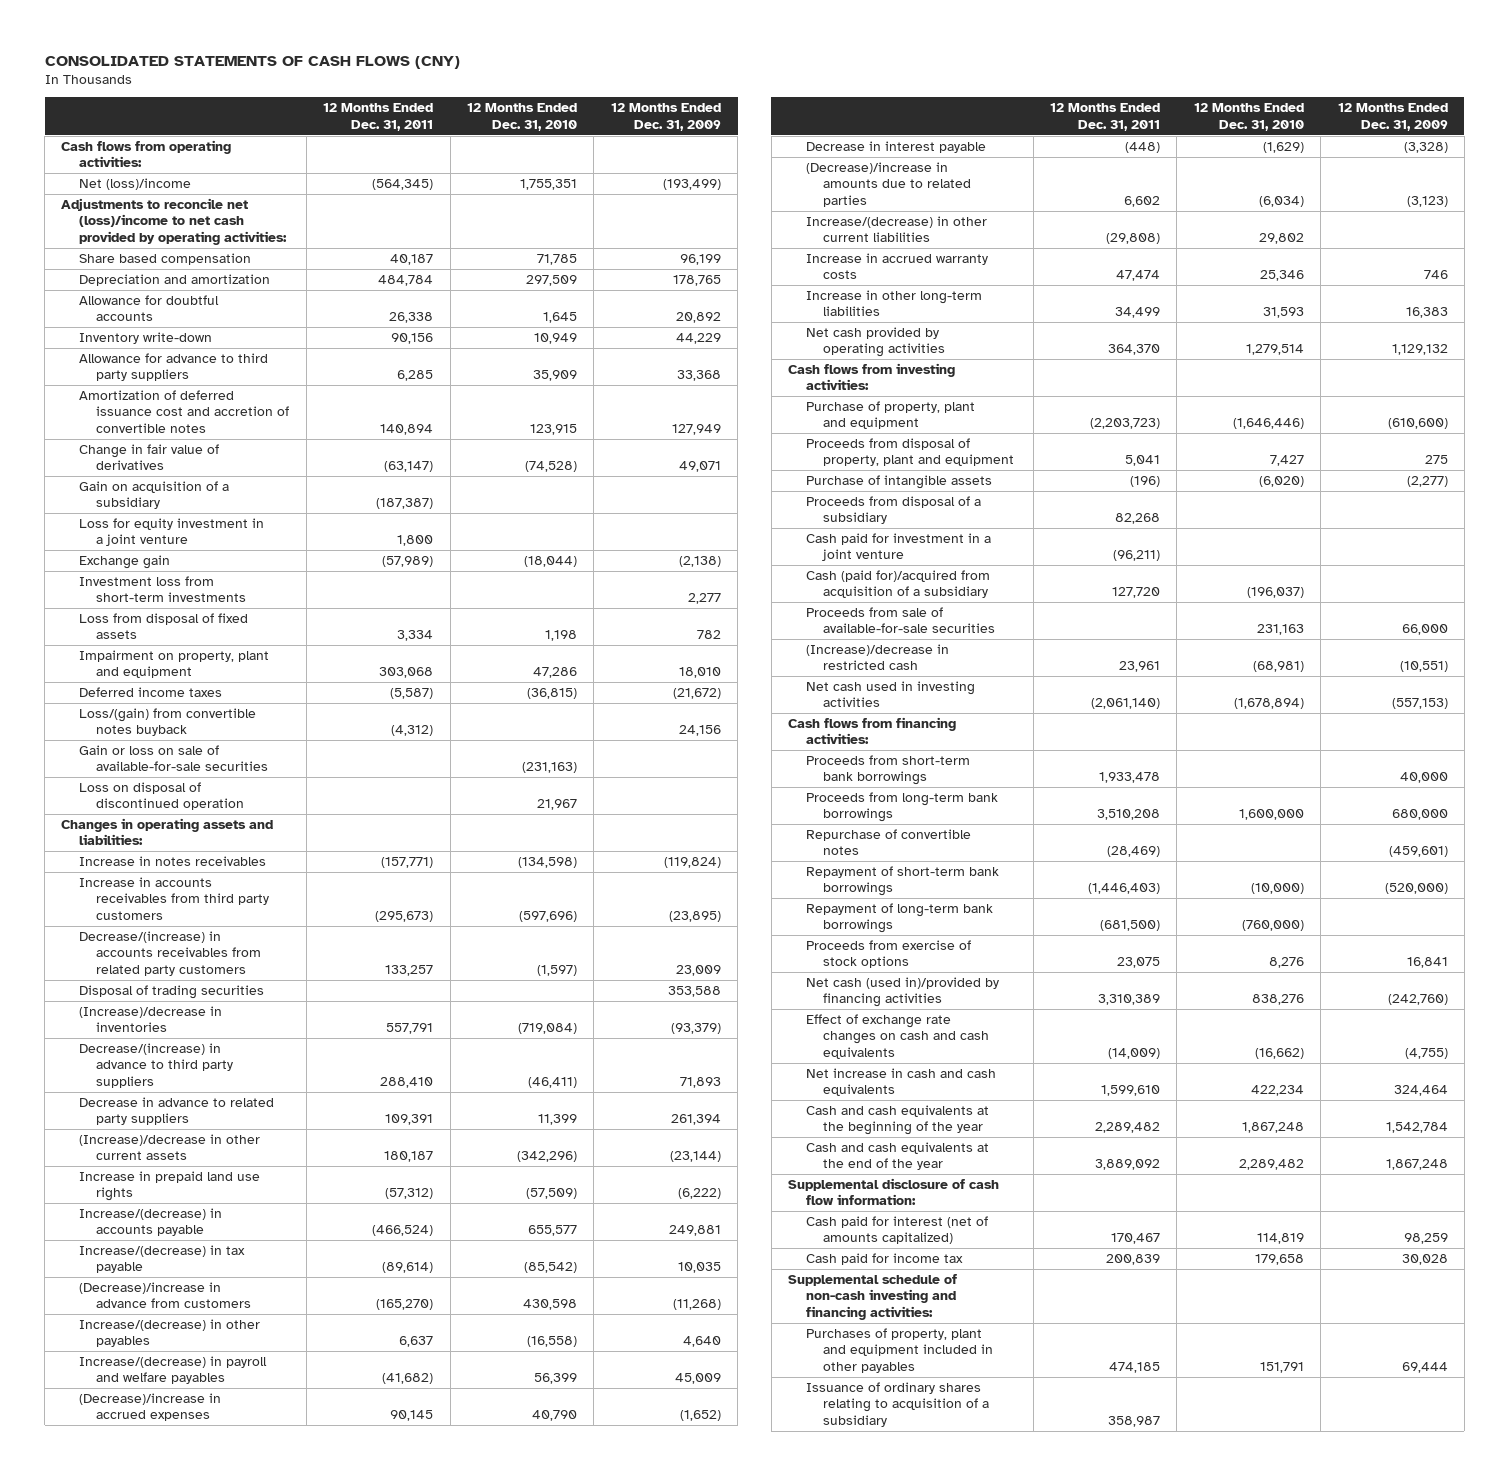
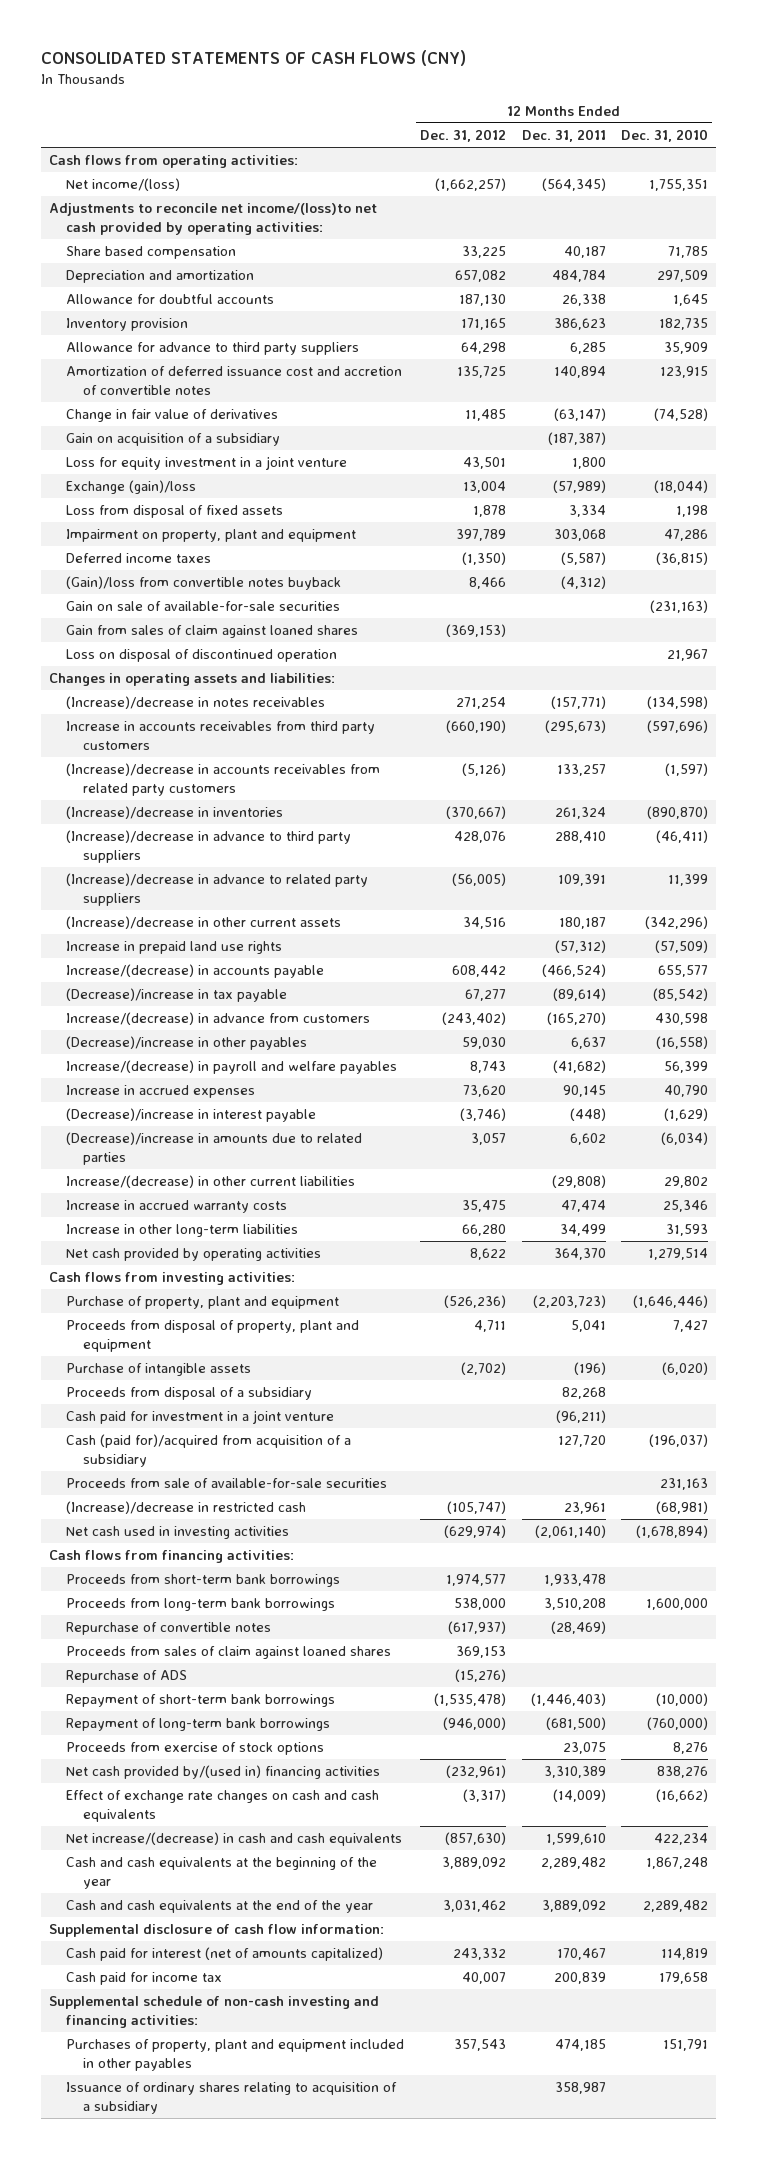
- | 12 Months Ended Dec. 31, 2011 | 12 Months Ended Dec. 31, 2010 | 12 Months Ended Dec. 31, 2009
+ | 12 Months Ended Dec. 31, 2012 | 12 Months Ended Dec. 31, 2011 | 12 Months Ended Dec. 31, 2010
- Net (loss)/income | (564,345) | 1,755,351 | (193,499)
- Adjustments to reconcile net (loss)/income to net cash provided by operating activities:
+ Net income/(loss) | (1,662,257) | (564,345) | 1,755,351
+ Adjustments to reconcile net income/(loss)to net cash provided by operating activities:
- Inventory write-down | 90,156 | 10,949 | 44,229
+ Inventory provision | 171,165 | 386,623 | 182,735
- Exchange gain | (57,989) | (18,044) | (2,138)
- Investment loss from short-term investments | | | 2,277
+ Exchange (gain)/loss | 13,004 | (57,989) | (18,044)
- Loss/(gain) from convertible notes buyback | (4,312) | | 24,156
- Gain or loss on sale of available-for-sale securities | | (231,163) |
+ (Gain)/loss from convertible notes buyback | 8,466 | (4,312) |
+ Gain on sale of available-for-sale securities | | | (231,163)
+ Gain from sales of claim against loaned shares | (369,153) | |
- Increase in notes receivables | (157,771) | (134,598) | (119,824)
+ (Increase)/decrease in notes receivables | 271,254 | (157,771) | (134,598)
- Decrease/(increase) in accounts receivables from related party customers | 133,257 | (1,597) | 23,009
- Disposal of trading securities | | | 353,588
- (Increase)/decrease in inventories | 557,791 | (719,084) | (93,379)
- Decrease/(increase) in advance to third party suppliers | 288,410 | (46,411) | 71,893
- Decrease in advance to related party suppliers | 109,391 | 11,399 | 261,394
+ (Increase)/decrease in accounts receivables from related party customers | (5,126) | 133,257 | (1,597)
+ (Increase)/decrease in inventories | (370,667) | 261,324 | (890,870)
+ (Increase)/decrease in advance to third party suppliers | 428,076 | 288,410 | (46,411)
+ (Increase)/decrease in advance to related party suppliers | (56,005) | 109,391 | 11,399
- Increase/(decrease) in tax payable | (89,614) | (85,542) | 10,035
- (Decrease)/increase in advance from customers | (165,270) | 430,598 | (11,268)
- Increase/(decrease) in other payables | 6,637 | (16,558) | 4,640
+ (Decrease)/increase in tax payable | 67,277 | (89,614) | (85,542)
+ Increase/(decrease) in advance from customers | (243,402) | (165,270) | 430,598
+ (Decrease)/increase in other payables | 59,030 | 6,637 | (16,558)
- (Decrease)/increase in accrued expenses | 90,145 | 40,790 | (1,652)
- Decrease in interest payable | (448) | (1,629) | (3,328)
+ Increase in accrued expenses | 73,620 | 90,145 | 40,790
+ (Decrease)/increase in interest payable | (3,746) | (448) | (1,629)
+ Proceeds from sales of claim against loaned shares | 369,153 | |
+ Repurchase of ADS | (15,276) | |
- Net cash (used in)/provided by financing activities | 3,310,389 | 838,276 | (242,760)
+ Net cash provided by/(used in) financing activities | (232,961) | 3,310,389 | 838,276
- Net increase in cash and cash equivalents | 1,599,610 | 422,234 | 324,464
+ Net increase/(decrease) in cash and cash equivalents | (857,630) | 1,599,610 | 422,234

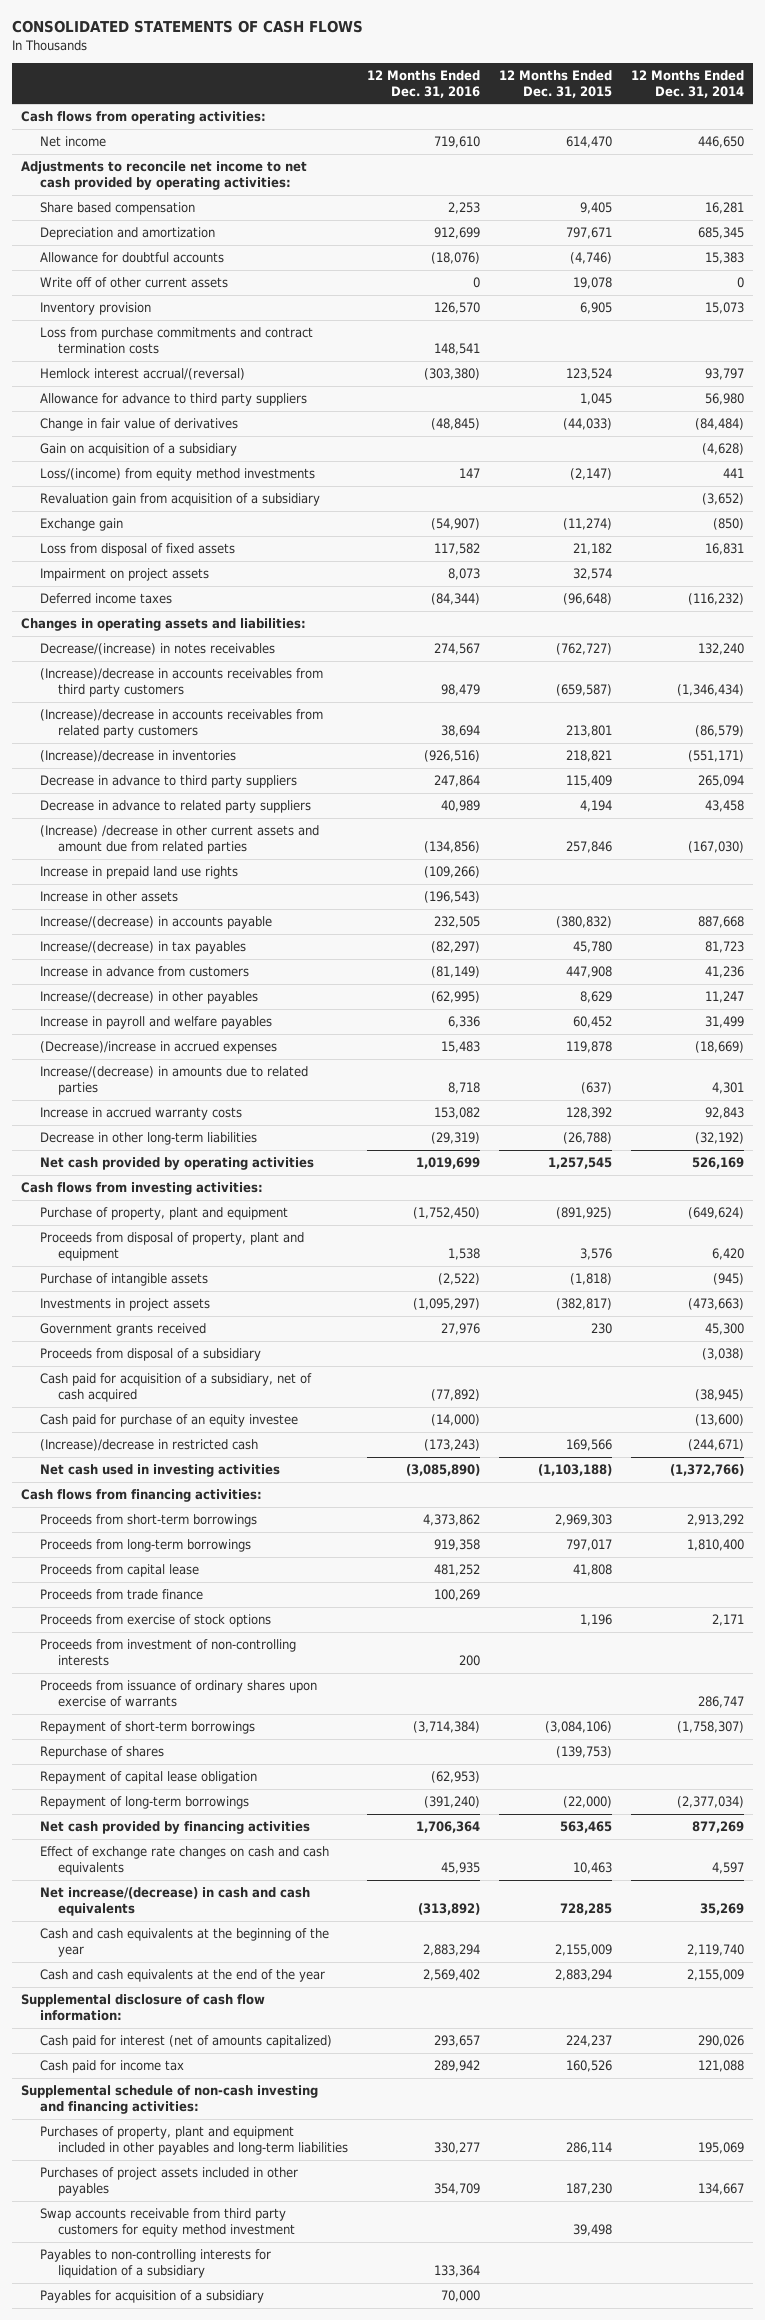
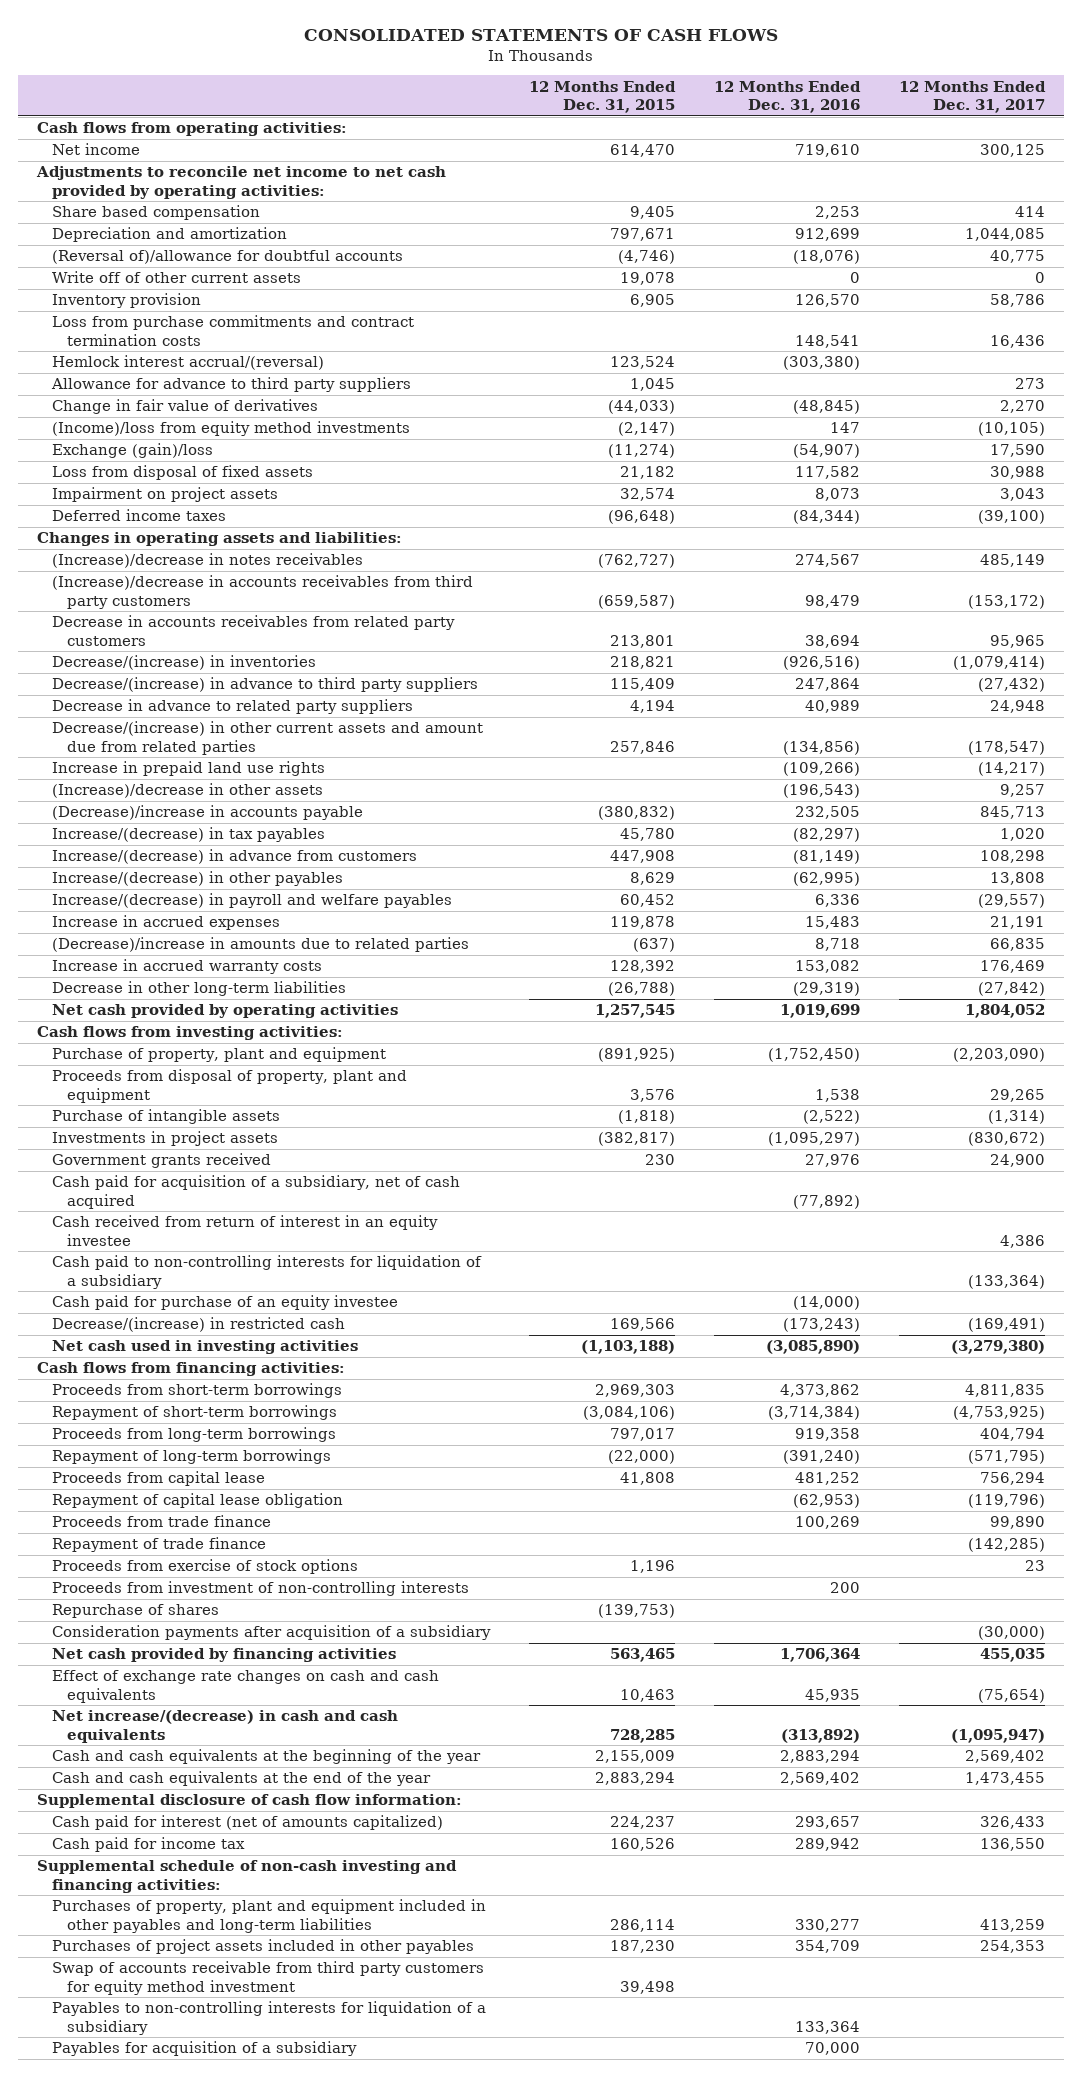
- | 12 Months Ended Dec. 31, 2016 | 12 Months Ended Dec. 31, 2015 | 12 Months Ended Dec. 31, 2014
+ | 12 Months Ended Dec. 31, 2015 | 12 Months Ended Dec. 31, 2016 | 12 Months Ended Dec. 31, 2017
- Allowance for doubtful accounts | (18,076) | (4,746) | 15,383
+ (Reversal of)/allowance for doubtful accounts | (4,746) | (18,076) | 40,775
- Gain on acquisition of a subsidiary | | | (4,628)
- Loss/(income) from equity method investments | 147 | (2,147) | 441
- Revaluation gain from acquisition of a subsidiary | | | (3,652)
- Exchange gain | (54,907) | (11,274) | (850)
+ (Income)/loss from equity method investments | (2,147) | 147 | (10,105)
+ Exchange (gain)/loss | (11,274) | (54,907) | 17,590
- Decrease/(increase) in notes receivables | 274,567 | (762,727) | 132,240
+ (Increase)/decrease in notes receivables | (762,727) | 274,567 | 485,149
- (Increase)/decrease in accounts receivables from related party customers | 38,694 | 213,801 | (86,579)
- (Increase)/decrease in inventories | (926,516) | 218,821 | (551,171)
- Decrease in advance to third party suppliers | 247,864 | 115,409 | 265,094
+ Decrease in accounts receivables from related party customers | 213,801 | 38,694 | 95,965
+ Decrease/(increase) in inventories | 218,821 | (926,516) | (1,079,414)
+ Decrease/(increase) in advance to third party suppliers | 115,409 | 247,864 | (27,432)
- (Increase) /decrease in other current assets and amount due from related parties | (134,856) | 257,846 | (167,030)
+ Decrease/(increase) in other current assets and amount due from related parties | 257,846 | (134,856) | (178,547)
- Increase in other assets | (196,543) | |
- Increase/(decrease) in accounts payable | 232,505 | (380,832) | 887,668
+ (Increase)/decrease in other assets | | (196,543) | 9,257
+ (Decrease)/increase in accounts payable | (380,832) | 232,505 | 845,713
- Increase in advance from customers | (81,149) | 447,908 | 41,236
+ Increase/(decrease) in advance from customers | 447,908 | (81,149) | 108,298
- Increase in payroll and welfare payables | 6,336 | 60,452 | 31,499
- (Decrease)/increase in accrued expenses | 15,483 | 119,878 | (18,669)
- Increase/(decrease) in amounts due to related parties | 8,718 | (637) | 4,301
+ Increase/(decrease) in payroll and welfare payables | 60,452 | 6,336 | (29,557)
+ Increase in accrued expenses | 119,878 | 15,483 | 21,191
+ (Decrease)/increase in amounts due to related parties | (637) | 8,718 | 66,835
- Proceeds from disposal of a subsidiary | | | (3,038)
+ Cash received from return of interest in an equity investee | | | 4,386
+ Cash paid to non-controlling interests for liquidation of a subsidiary | | | (133,364)
- (Increase)/decrease in restricted cash | (173,243) | 169,566 | (244,671)
+ Decrease/(increase) in restricted cash | 169,566 | (173,243) | (169,491)
moved up: Repayment of short-term borrowings | (3,084,106) | (3,714,384) | (4,753,925)
moved up: Repayment of long-term borrowings | (22,000) | (391,240) | (571,795)
moved up: Repayment of capital lease obligation | | (62,953) | (119,796)
+ Repayment of trade finance | | | (142,285)
- Proceeds from issuance of ordinary shares upon exercise of warrants | | | 286,747
+ Consideration payments after acquisition of a subsidiary | | | (30,000)
- Swap accounts receivable from third party customers for equity method investment | | 39,498 |
+ Swap of accounts receivable from third party customers for equity method investment | 39,498 | |

